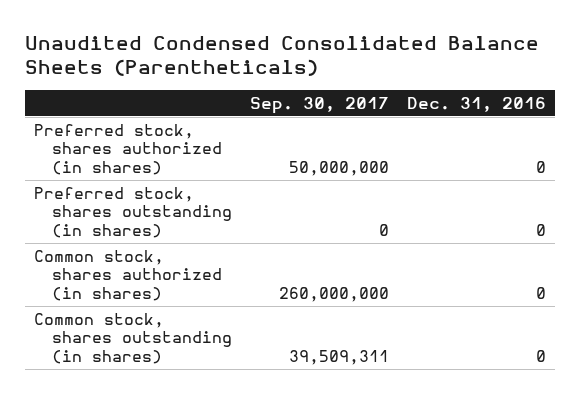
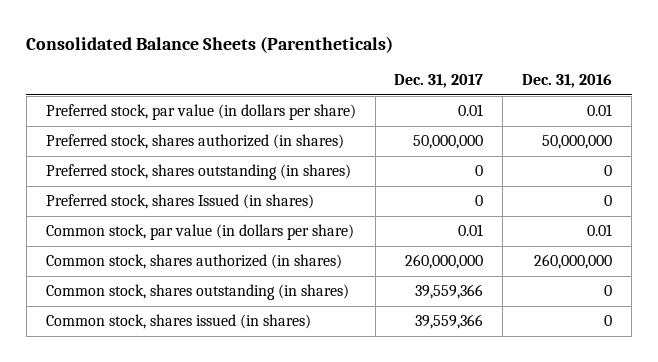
- Unaudited Condensed Consolidated Balance Sheets (Parentheticals)
+ Consolidated Balance Sheets (Parentheticals)
- | Sep. 30, 2017 | Dec. 31, 2016
+ | Dec. 31, 2017 | Dec. 31, 2016
- Preferred stock, shares authorized (in shares) | 50,000,000 | 0
+ Preferred stock, par value (in dollars per share) | 0.01 | 0.01
+ Preferred stock, shares authorized (in shares) | 50,000,000 | 50,000,000
- Common stock, shares authorized (in shares) | 260,000,000 | 0
+ Preferred stock, shares Issued (in shares) | 0 | 0
+ Common stock, par value (in dollars per share) | 0.01 | 0.01
+ Common stock, shares authorized (in shares) | 260,000,000 | 260,000,000
+ Common stock, shares issued (in shares) | 39,559,366 | 0

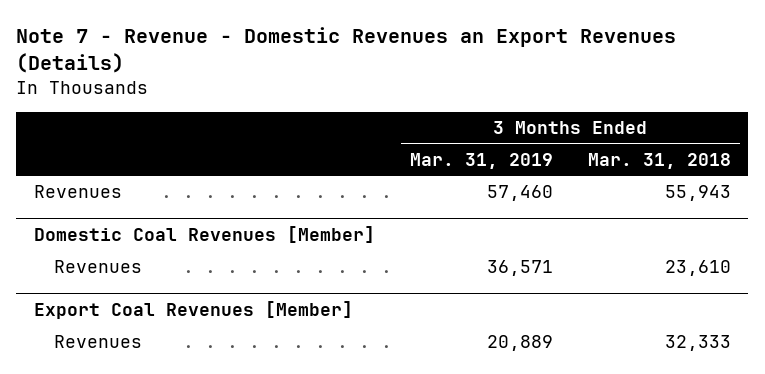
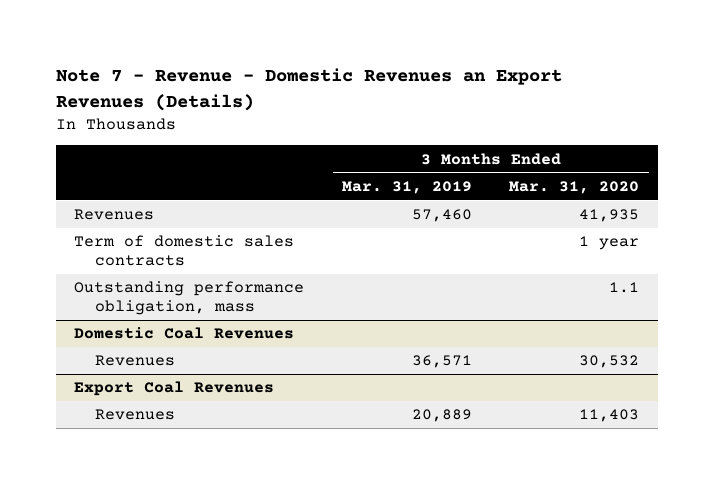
- | 3 Months Ended Mar. 31, 2019 | 3 Months Ended Mar. 31, 2018
+ | 3 Months Ended Mar. 31, 2019 | 3 Months Ended Mar. 31, 2020
- Domestic Coal Revenues [Member]
+ Term of domestic sales contracts | | 1 year
+ Outstanding performance obligation, mass | | 1.1
+ Domestic Coal Revenues
- Export Coal Revenues [Member]
+ Export Coal Revenues

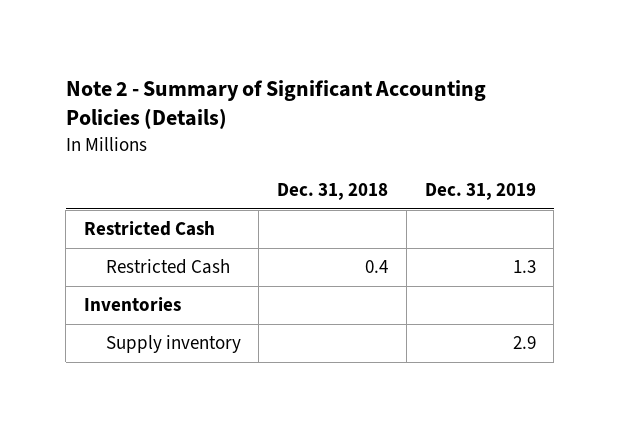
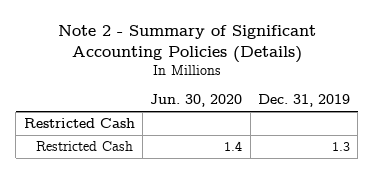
- | Dec. 31, 2018 | Dec. 31, 2019
+ | Jun. 30, 2020 | Dec. 31, 2019
- Inventories
- Supply inventory | | 2.9

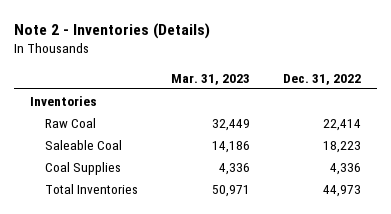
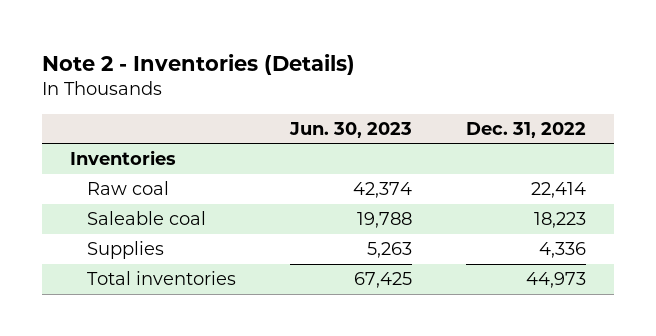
- | Mar. 31, 2023 | Dec. 31, 2022
+ | Jun. 30, 2023 | Dec. 31, 2022
- Raw Coal | 32,449 | 22,414
- Saleable Coal | 14,186 | 18,223
- Coal Supplies | 4,336 | 4,336
- Total Inventories | 50,971 | 44,973
+ Raw coal | 42,374 | 22,414
+ Saleable coal | 19,788 | 18,223
+ Supplies | 5,263 | 4,336
+ Total inventories | 67,425 | 44,973

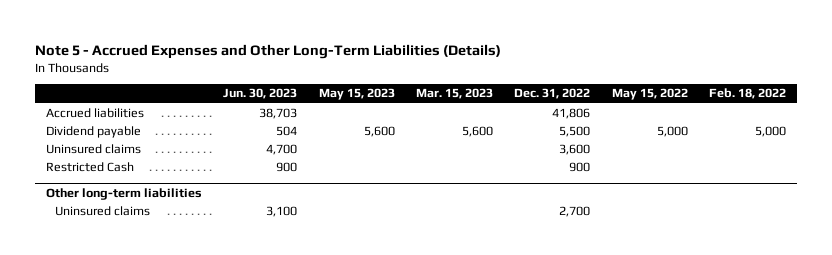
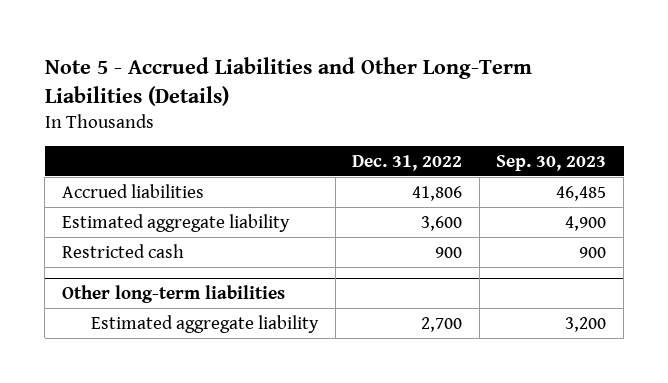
- Note 5 - Accrued Expenses and Other Long-Term Liabilities (Details)
+ Note 5 - Accrued Liabilities and Other Long-Term Liabilities (Details)
- | Jun. 30, 2023 | May 15, 2023 | Mar. 15, 2023 | Dec. 31, 2022 | May 15, 2022 | Feb. 18, 2022
+ | Dec. 31, 2022 | Sep. 30, 2023
- Dividend payable | 504 | 5,600 | 5,600 | 5,500 | 5,000 | 5,000
- Uninsured claims | 4,700 | | | 3,600 | |
- Restricted Cash | 900 | | | 900 | |
+ Estimated aggregate liability | 3,600 | 4,900
+ Restricted cash | 900 | 900
@ Other long-term liabilities
- Uninsured claims | 3,100 | | | 2,700 | |
+ Estimated aggregate liability | 2,700 | 3,200

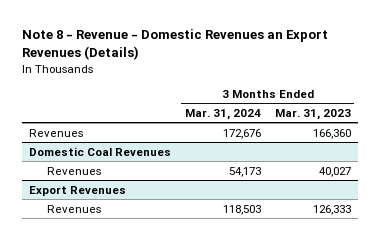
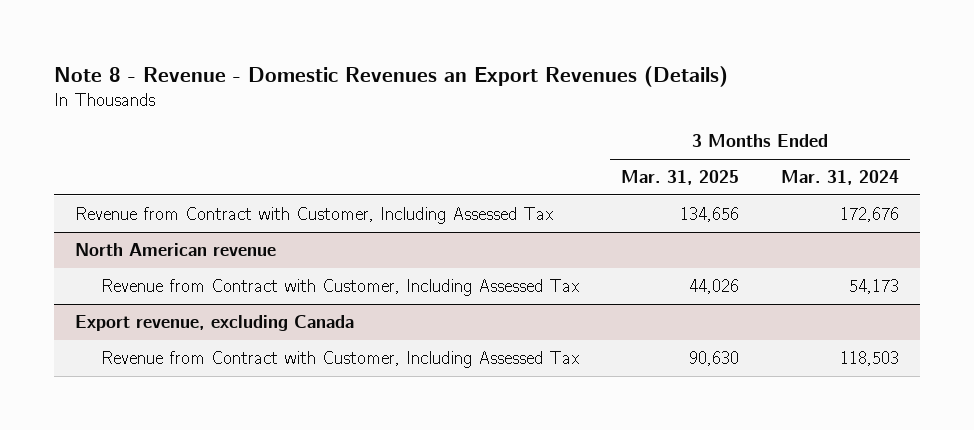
- | 3 Months Ended Mar. 31, 2024 | 3 Months Ended Mar. 31, 2023
+ | 3 Months Ended Mar. 31, 2025 | 3 Months Ended Mar. 31, 2024
- Revenues | 172,676 | 166,360
- Domestic Coal Revenues
- Revenues | 54,173 | 40,027
- Export Revenues
- Revenues | 118,503 | 126,333
+ Revenue from Contract with Customer, Including Assessed Tax | 134,656 | 172,676
+ North American revenue
+ Revenue from Contract with Customer, Including Assessed Tax | 44,026 | 54,173
+ Export revenue, excluding Canada
+ Revenue from Contract with Customer, Including Assessed Tax | 90,630 | 118,503

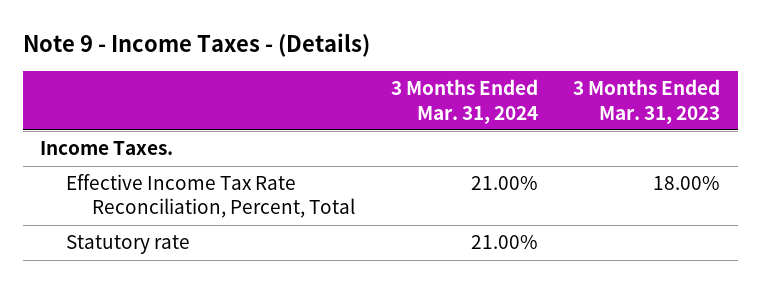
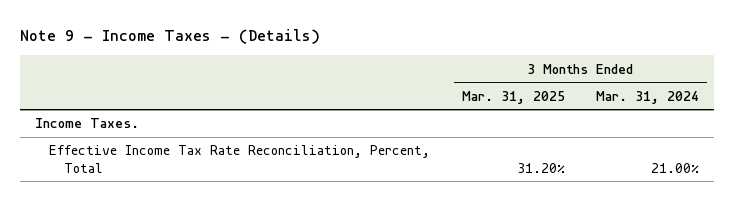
- | 3 Months Ended Mar. 31, 2024 | 3 Months Ended Mar. 31, 2023
+ | 3 Months Ended Mar. 31, 2025 | 3 Months Ended Mar. 31, 2024
- Statutory rate | 21.00% |

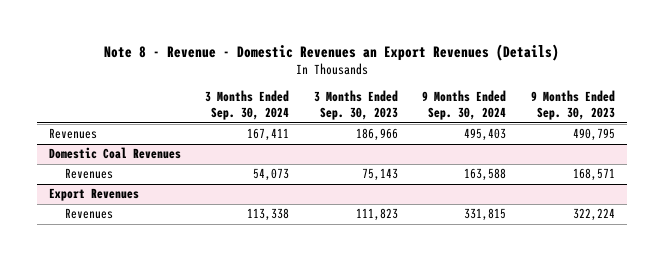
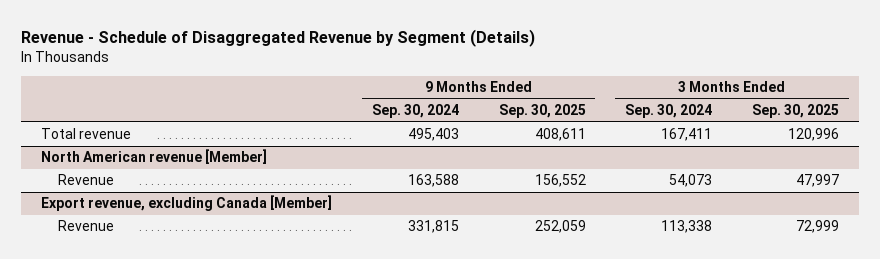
- Note 8 - Revenue - Domestic Revenues an Export Revenues (Details)
+ Revenue - Schedule of Disaggregated Revenue by Segment (Details)
- | 3 Months Ended Sep. 30, 2024 | 3 Months Ended Sep. 30, 2023 | 9 Months Ended Sep. 30, 2024 | 9 Months Ended Sep. 30, 2023
+ | 9 Months Ended Sep. 30, 2024 | 9 Months Ended Sep. 30, 2025 | 3 Months Ended Sep. 30, 2024 | 3 Months Ended Sep. 30, 2025
- Revenues | 167,411 | 186,966 | 495,403 | 490,795
- Domestic Coal Revenues
- Revenues | 54,073 | 75,143 | 163,588 | 168,571
- Export Revenues
- Revenues | 113,338 | 111,823 | 331,815 | 322,224
+ Total revenue | 495,403 | 408,611 | 167,411 | 120,996
+ North American revenue [Member]
+ Revenue | 163,588 | 156,552 | 54,073 | 47,997
+ Export revenue, excluding Canada [Member]
+ Revenue | 331,815 | 252,059 | 113,338 | 72,999

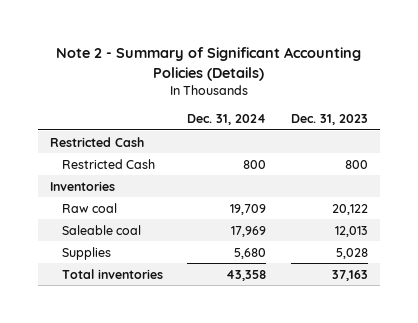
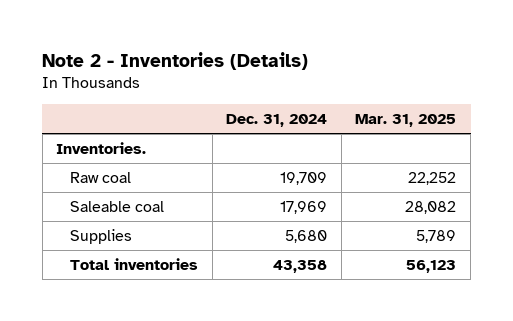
- Note 2 - Summary of Significant Accounting Policies (Details)
+ Note 2 - Inventories (Details)
- | Dec. 31, 2024 | Dec. 31, 2023
+ | Dec. 31, 2024 | Mar. 31, 2025
- Restricted Cash
- Restricted Cash | 800 | 800
- Inventories
+ Inventories.

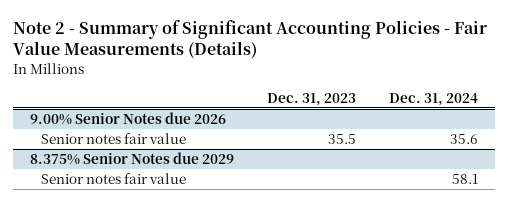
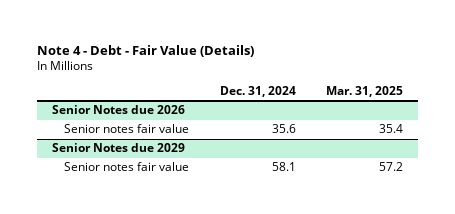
- Note 2 - Summary of Significant Accounting Policies - Fair Value Measurements (Details)
+ Note 4 - Debt - Fair Value (Details)
- | Dec. 31, 2023 | Dec. 31, 2024
+ | Dec. 31, 2024 | Mar. 31, 2025
- 9.00% Senior Notes due 2026
+ Senior Notes due 2026
- 8.375% Senior Notes due 2029
+ Senior Notes due 2029

